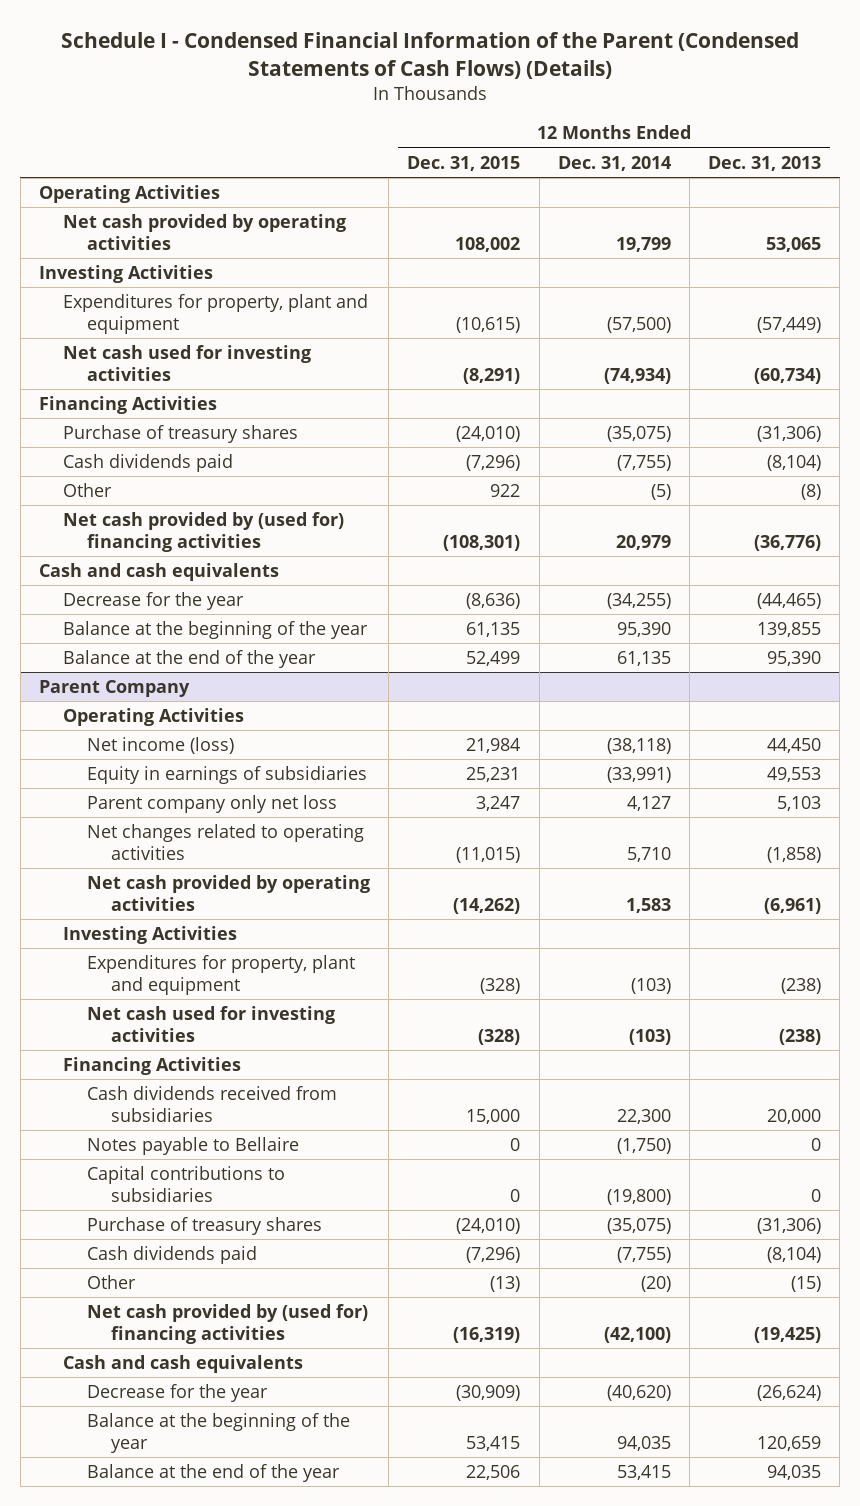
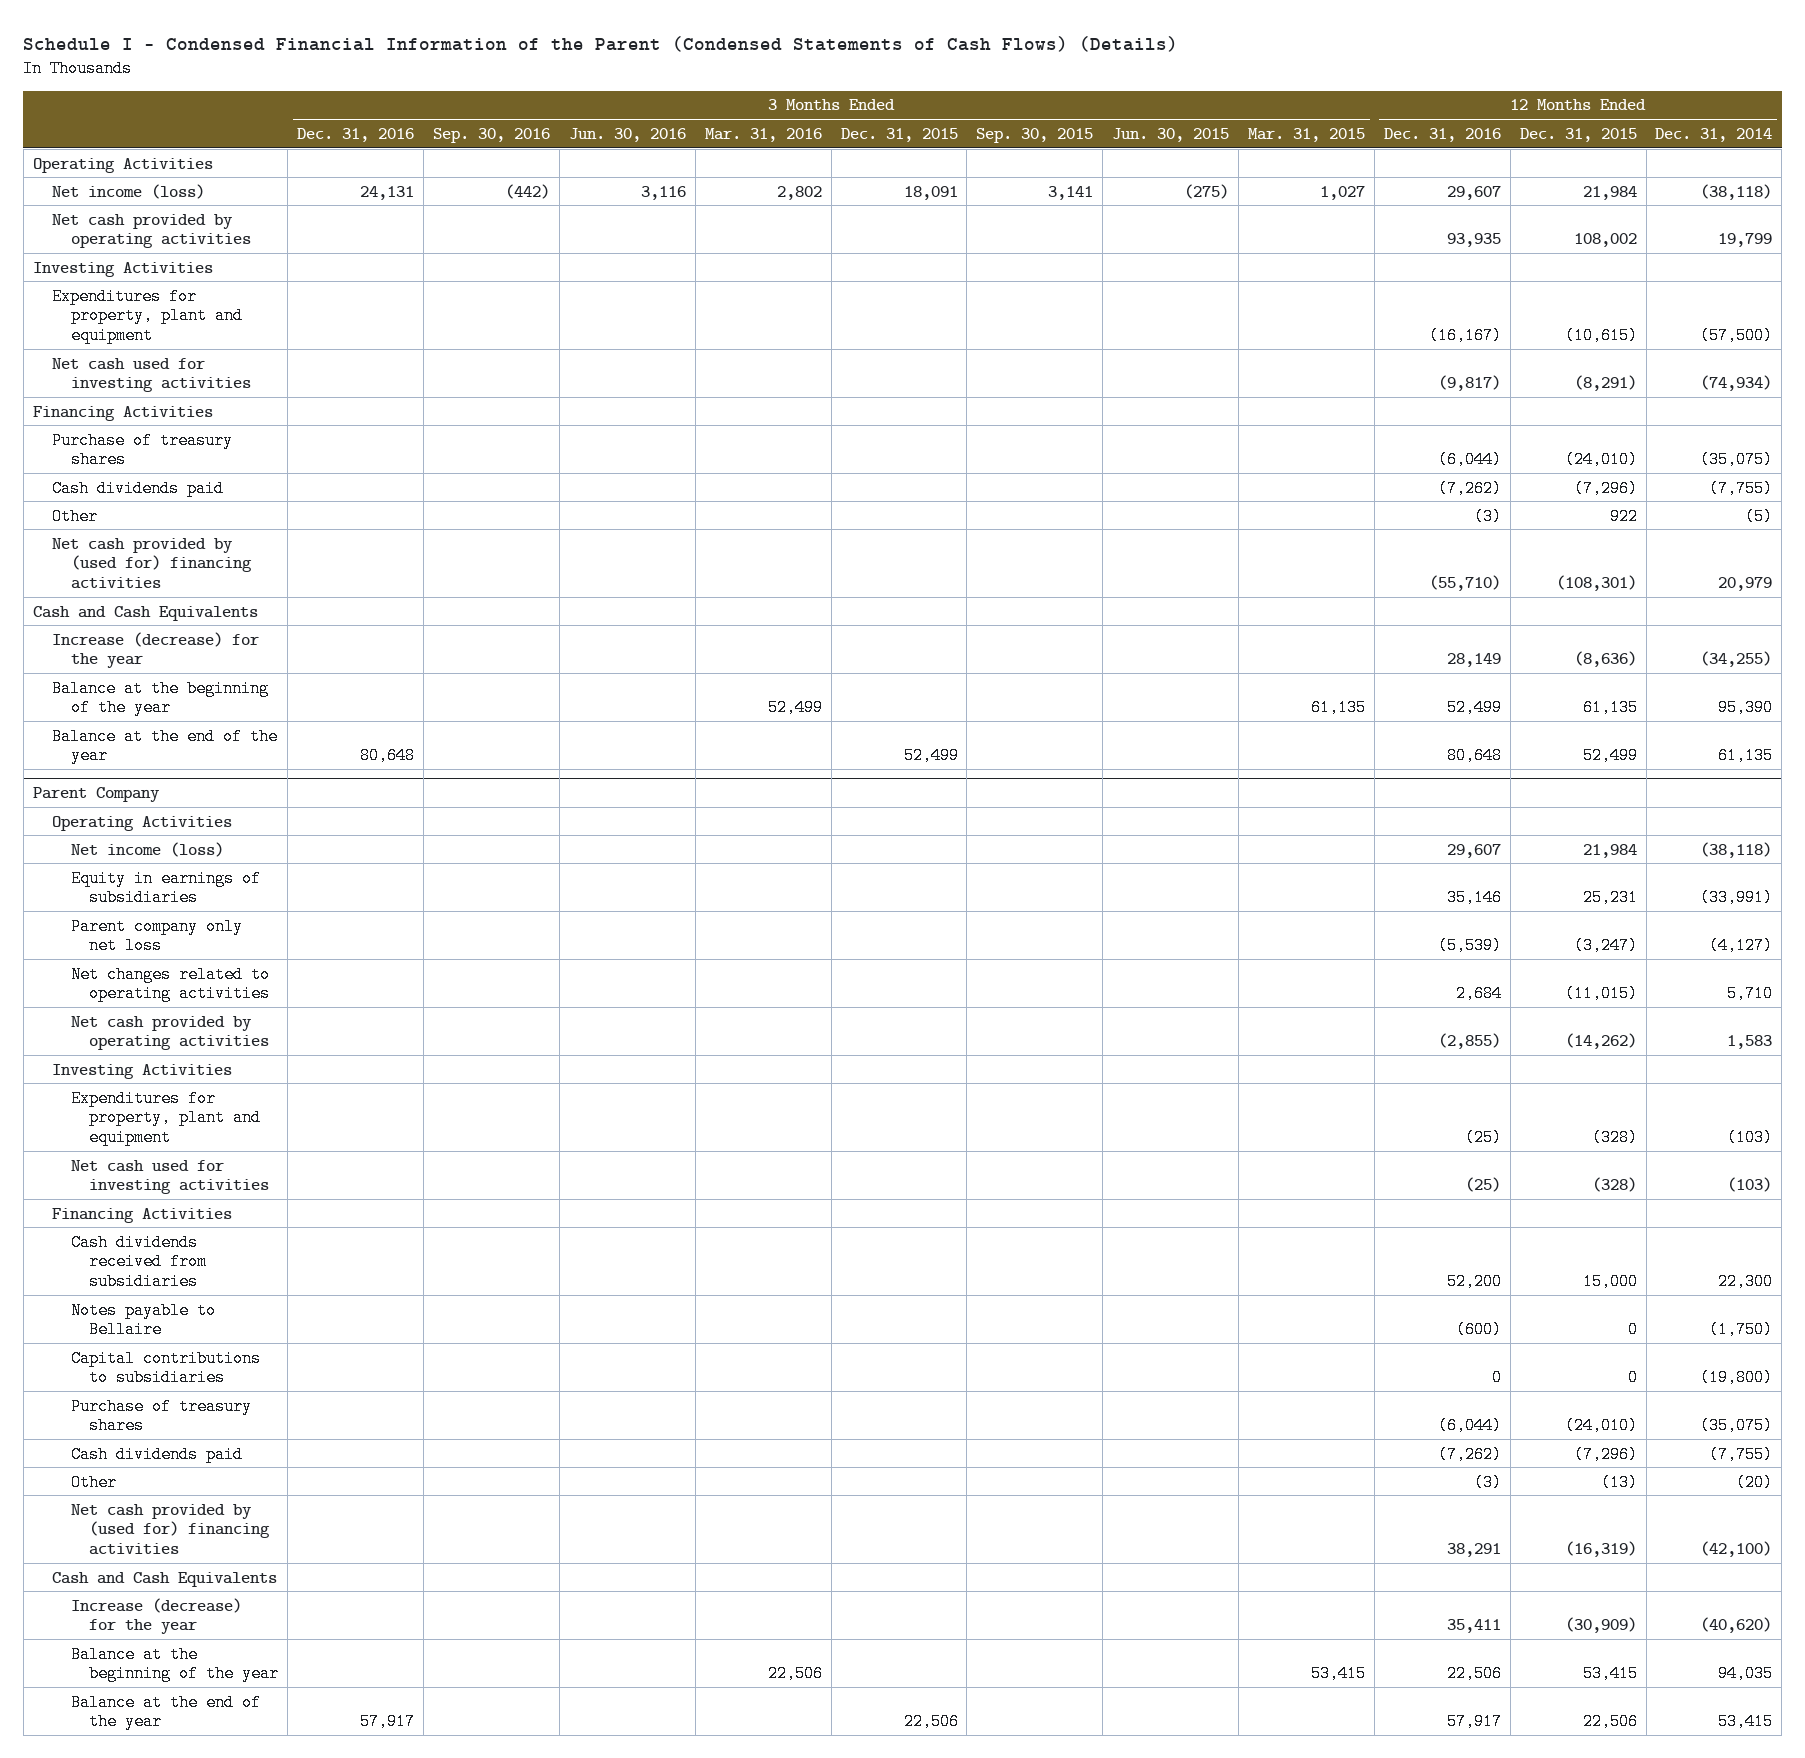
- | 12 Months Ended Dec. 31, 2015 | 12 Months Ended Dec. 31, 2014 | 12 Months Ended Dec. 31, 2013
+ | 3 Months Ended Dec. 31, 2016 | 3 Months Ended Sep. 30, 2016 | 3 Months Ended Jun. 30, 2016 | 3 Months Ended Mar. 31, 2016 | 3 Months Ended Dec. 31, 2015 | 3 Months Ended Sep. 30, 2015 | 3 Months Ended Jun. 30, 2015 | 3 Months Ended Mar. 31, 2015 | 12 Months Ended Dec. 31, 2016 | 12 Months Ended Dec. 31, 2015 | 12 Months Ended Dec. 31, 2014
+ Net income (loss) | 24,131 | (442) | 3,116 | 2,802 | 18,091 | 3,141 | (275) | 1,027 | 29,607 | 21,984 | (38,118)
- Cash and cash equivalents
- Decrease for the year | (8,636) | (34,255) | (44,465)
+ Cash and Cash Equivalents
+ Increase (decrease) for the year | | | | | | | | | 28,149 | (8,636) | (34,255)
@ Parent Company
- Parent company only net loss | 3,247 | 4,127 | 5,103
+ Parent company only net loss | | | | | | | | | (5,539) | (3,247) | (4,127)
- Cash and cash equivalents
- Decrease for the year | (30,909) | (40,620) | (26,624)
+ Cash and Cash Equivalents
+ Increase (decrease) for the year | | | | | | | | | 35,411 | (30,909) | (40,620)

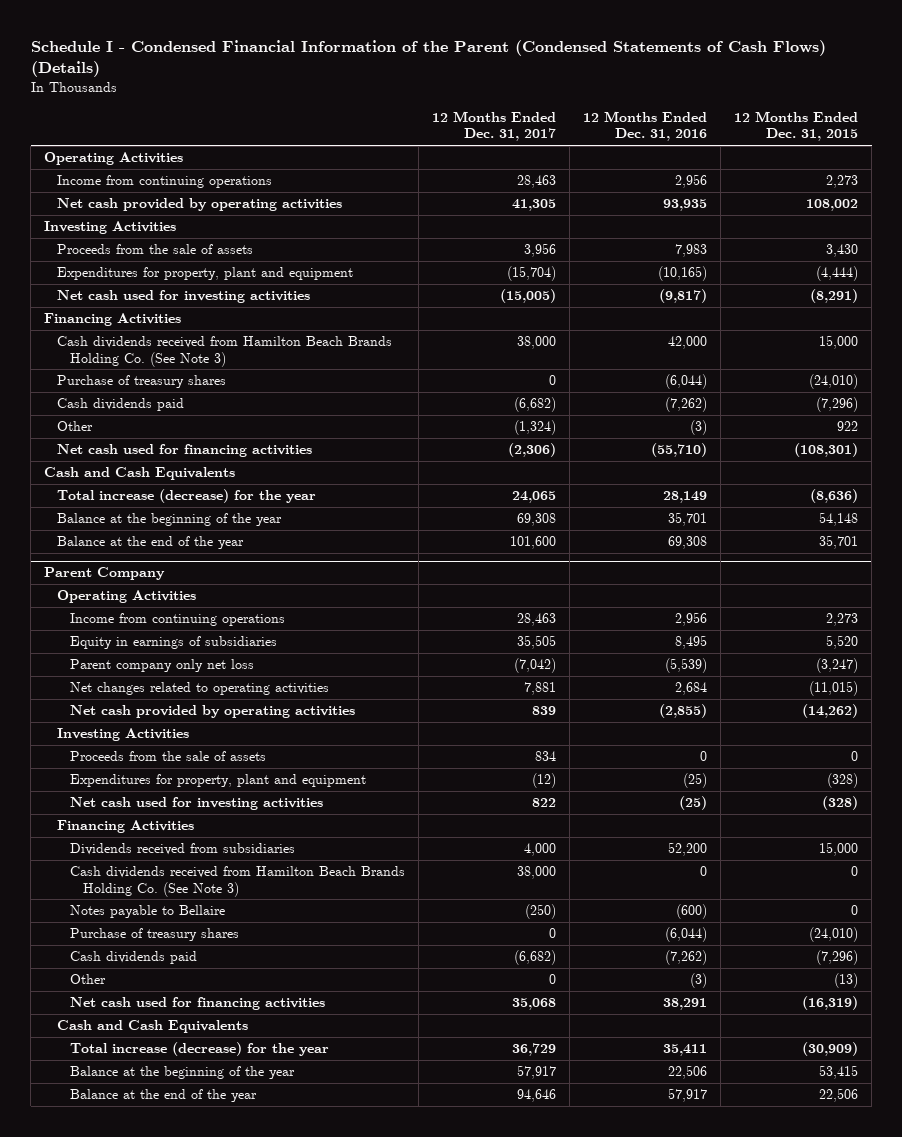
- | 3 Months Ended Dec. 31, 2016 | 3 Months Ended Sep. 30, 2016 | 3 Months Ended Jun. 30, 2016 | 3 Months Ended Mar. 31, 2016 | 3 Months Ended Dec. 31, 2015 | 3 Months Ended Sep. 30, 2015 | 3 Months Ended Jun. 30, 2015 | 3 Months Ended Mar. 31, 2015 | 12 Months Ended Dec. 31, 2016 | 12 Months Ended Dec. 31, 2015 | 12 Months Ended Dec. 31, 2014
+ | 12 Months Ended Dec. 31, 2017 | 12 Months Ended Dec. 31, 2016 | 12 Months Ended Dec. 31, 2015
- Net income (loss) | 24,131 | (442) | 3,116 | 2,802 | 18,091 | 3,141 | (275) | 1,027 | 29,607 | 21,984 | (38,118)
+ Income from continuing operations | 28,463 | 2,956 | 2,273
- Expenditures for property, plant and equipment | | | | | | | | | (16,167) | (10,615) | (57,500)
+ Proceeds from the sale of assets | 3,956 | 7,983 | 3,430
+ Expenditures for property, plant and equipment | (15,704) | (10,165) | (4,444)
+ Cash dividends received from Hamilton Beach Brands Holding Co. (See Note 3) | 38,000 | 42,000 | 15,000
- Net cash provided by (used for) financing activities | | | | | | | | | (55,710) | (108,301) | 20,979
+ Net cash used for financing activities | (2,306) | (55,710) | (108,301)
- Increase (decrease) for the year | | | | | | | | | 28,149 | (8,636) | (34,255)
- Balance at the beginning of the year | | | | 52,499 | | | | 61,135 | 52,499 | 61,135 | 95,390
- Balance at the end of the year | 80,648 | | | | 52,499 | | | | 80,648 | 52,499 | 61,135
+ Total increase (decrease) for the year | 24,065 | 28,149 | (8,636)
+ Balance at the beginning of the year | 69,308 | 35,701 | 54,148
+ Balance at the end of the year | 101,600 | 69,308 | 35,701
@ Parent Company
- Net income (loss) | | | | | | | | | 29,607 | 21,984 | (38,118)
- Equity in earnings of subsidiaries | | | | | | | | | 35,146 | 25,231 | (33,991)
+ Income from continuing operations | 28,463 | 2,956 | 2,273
+ Equity in earnings of subsidiaries | 35,505 | 8,495 | 5,520
+ Proceeds from the sale of assets | 834 | 0 | 0
- Cash dividends received from subsidiaries | | | | | | | | | 52,200 | 15,000 | 22,300
+ Dividends received from subsidiaries | 4,000 | 52,200 | 15,000
+ Cash dividends received from Hamilton Beach Brands Holding Co. (See Note 3) | 38,000 | 0 | 0
- Capital contributions to subsidiaries | | | | | | | | | 0 | 0 | (19,800)
- Net cash provided by (used for) financing activities | | | | | | | | | 38,291 | (16,319) | (42,100)
+ Net cash used for financing activities | 35,068 | 38,291 | (16,319)
- Increase (decrease) for the year | | | | | | | | | 35,411 | (30,909) | (40,620)
+ Total increase (decrease) for the year | 36,729 | 35,411 | (30,909)

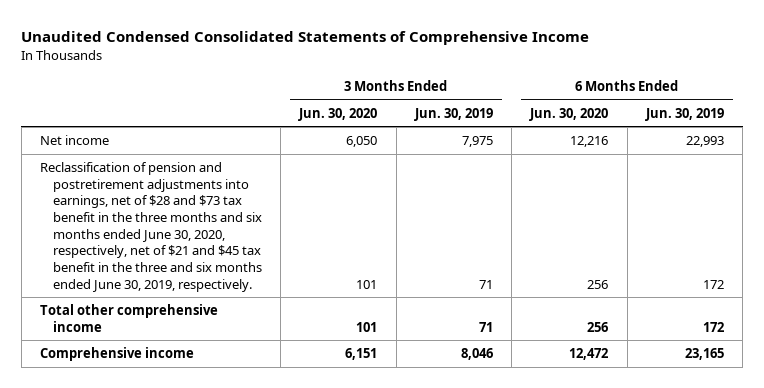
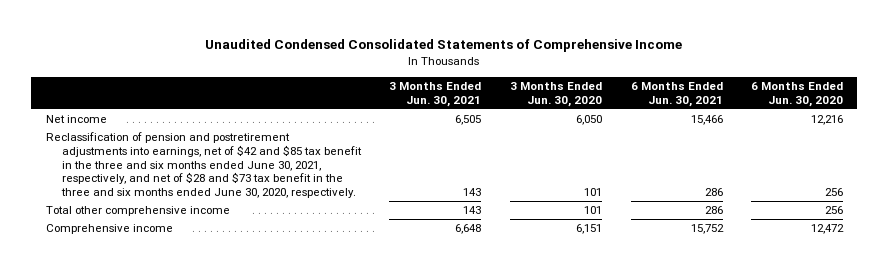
- | 3 Months Ended Jun. 30, 2020 | 3 Months Ended Jun. 30, 2019 | 6 Months Ended Jun. 30, 2020 | 6 Months Ended Jun. 30, 2019
+ | 3 Months Ended Jun. 30, 2021 | 3 Months Ended Jun. 30, 2020 | 6 Months Ended Jun. 30, 2021 | 6 Months Ended Jun. 30, 2020
- Reclassification of pension and postretirement adjustments into earnings, net of $28 and $73 tax benefit in the three months and six months ended June 30, 2020, respectively, net of $21 and $45 tax benefit in the three and six months ended June 30, 2019, respectively. | 101 | 71 | 256 | 172
+ Reclassification of pension and postretirement adjustments into earnings, net of $42 and $85 tax benefit in the three and six months ended June 30, 2021, respectively, and net of $28 and $73 tax benefit in the three and six months ended June 30, 2020, respectively. | 143 | 101 | 286 | 256

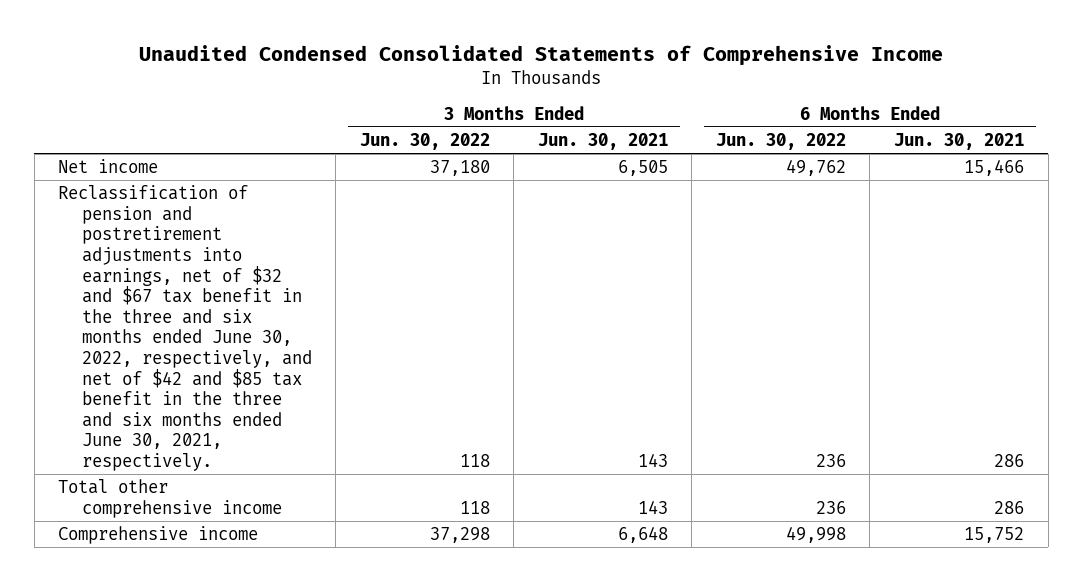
- | 3 Months Ended Jun. 30, 2021 | 3 Months Ended Jun. 30, 2020 | 6 Months Ended Jun. 30, 2021 | 6 Months Ended Jun. 30, 2020
+ | 3 Months Ended Jun. 30, 2022 | 3 Months Ended Jun. 30, 2021 | 6 Months Ended Jun. 30, 2022 | 6 Months Ended Jun. 30, 2021
- Reclassification of pension and postretirement adjustments into earnings, net of $42 and $85 tax benefit in the three and six months ended June 30, 2021, respectively, and net of $28 and $73 tax benefit in the three and six months ended June 30, 2020, respectively. | 143 | 101 | 286 | 256
+ Reclassification of pension and postretirement adjustments into earnings, net of $32 and $67 tax benefit in the three and six months ended June 30, 2022, respectively, and net of $42 and $85 tax benefit in the three and six months ended June 30, 2021, respectively. | 118 | 143 | 236 | 286

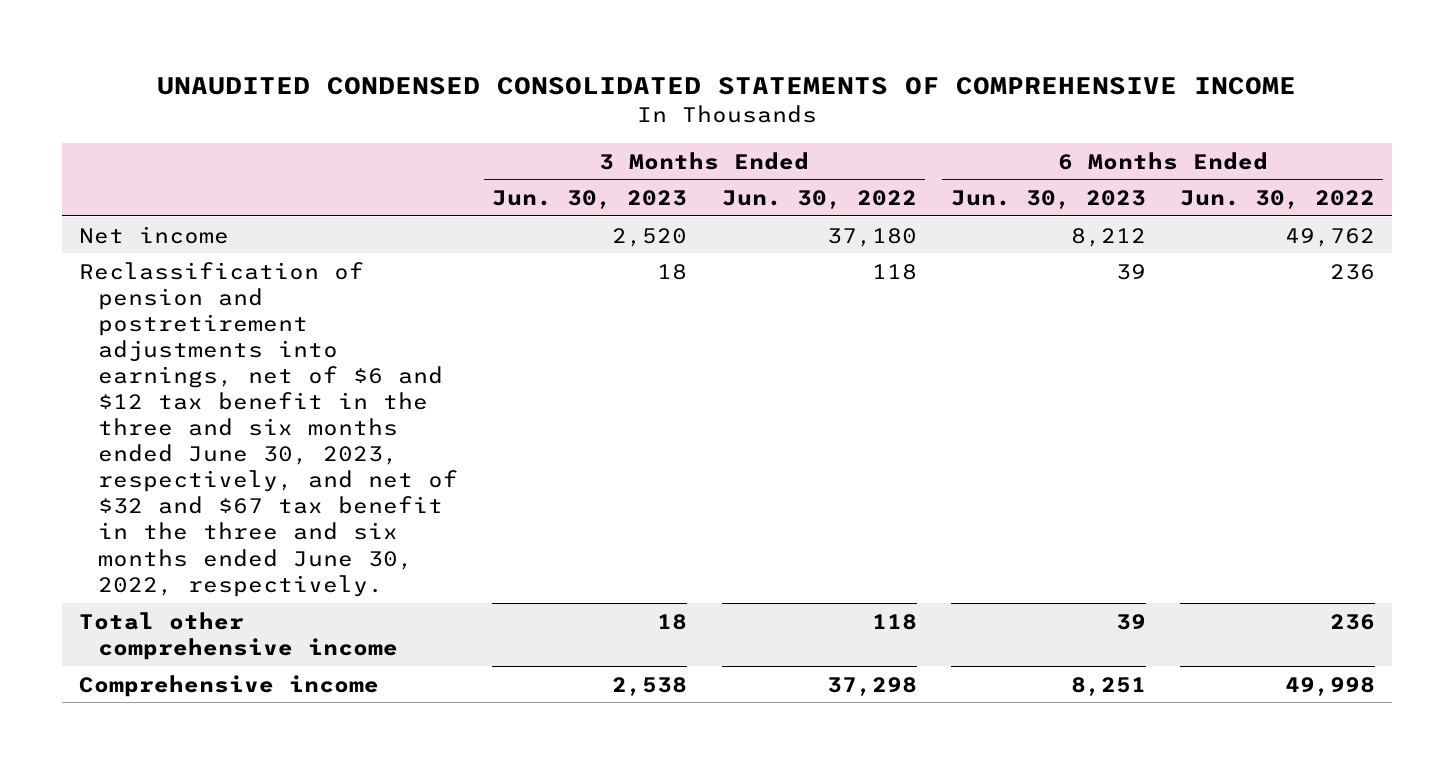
- Unaudited Condensed Consolidated Statements of Comprehensive Income
+ UNAUDITED CONDENSED CONSOLIDATED STATEMENTS OF COMPREHENSIVE INCOME
- | 3 Months Ended Jun. 30, 2022 | 3 Months Ended Jun. 30, 2021 | 6 Months Ended Jun. 30, 2022 | 6 Months Ended Jun. 30, 2021
+ | 3 Months Ended Jun. 30, 2023 | 3 Months Ended Jun. 30, 2022 | 6 Months Ended Jun. 30, 2023 | 6 Months Ended Jun. 30, 2022
- Reclassification of pension and postretirement adjustments into earnings, net of $32 and $67 tax benefit in the three and six months ended June 30, 2022, respectively, and net of $42 and $85 tax benefit in the three and six months ended June 30, 2021, respectively. | 118 | 143 | 236 | 286
+ Reclassification of pension and postretirement adjustments into earnings, net of $6 and $12 tax benefit in the three and six months ended June 30, 2023, respectively, and net of $32 and $67 tax benefit in the three and six months ended June 30, 2022, respectively. | 18 | 118 | 39 | 236

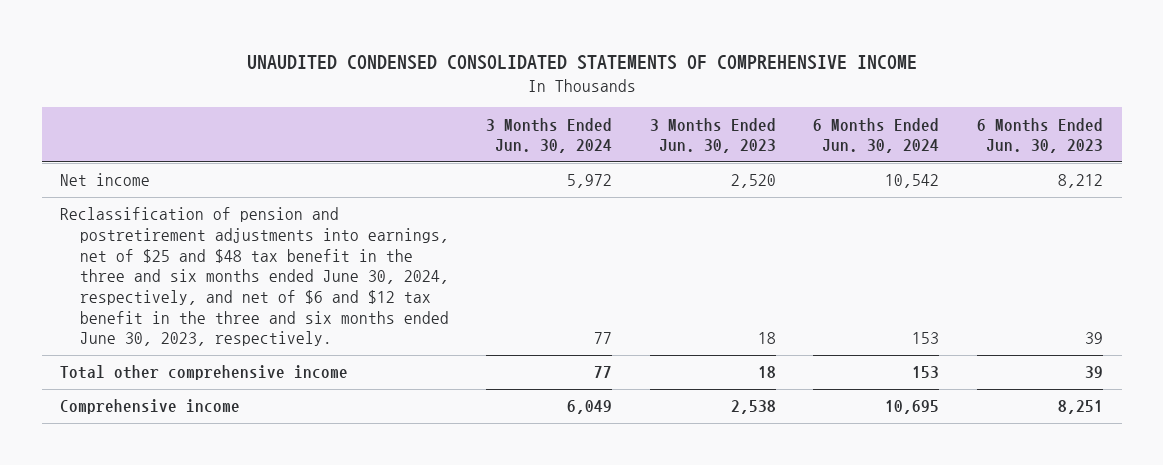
- | 3 Months Ended Jun. 30, 2023 | 3 Months Ended Jun. 30, 2022 | 6 Months Ended Jun. 30, 2023 | 6 Months Ended Jun. 30, 2022
+ | 3 Months Ended Jun. 30, 2024 | 3 Months Ended Jun. 30, 2023 | 6 Months Ended Jun. 30, 2024 | 6 Months Ended Jun. 30, 2023
- Reclassification of pension and postretirement adjustments into earnings, net of $6 and $12 tax benefit in the three and six months ended June 30, 2023, respectively, and net of $32 and $67 tax benefit in the three and six months ended June 30, 2022, respectively. | 18 | 118 | 39 | 236
+ Reclassification of pension and postretirement adjustments into earnings, net of $25 and $48 tax benefit in the three and six months ended June 30, 2024, respectively, and net of $6 and $12 tax benefit in the three and six months ended June 30, 2023, respectively. | 77 | 18 | 153 | 39

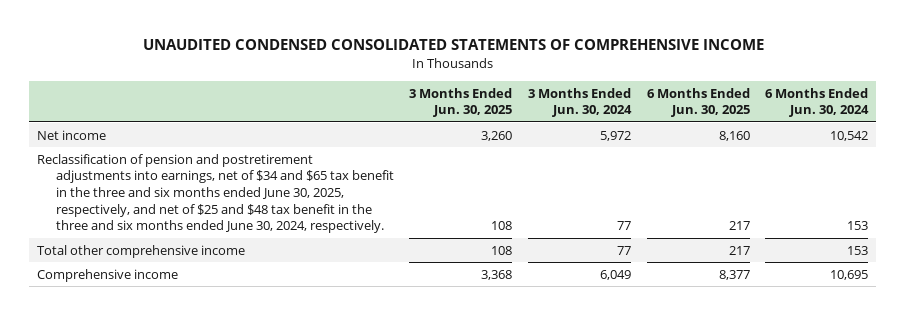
- | 3 Months Ended Jun. 30, 2024 | 3 Months Ended Jun. 30, 2023 | 6 Months Ended Jun. 30, 2024 | 6 Months Ended Jun. 30, 2023
+ | 3 Months Ended Jun. 30, 2025 | 3 Months Ended Jun. 30, 2024 | 6 Months Ended Jun. 30, 2025 | 6 Months Ended Jun. 30, 2024
- Reclassification of pension and postretirement adjustments into earnings, net of $25 and $48 tax benefit in the three and six months ended June 30, 2024, respectively, and net of $6 and $12 tax benefit in the three and six months ended June 30, 2023, respectively. | 77 | 18 | 153 | 39
+ Reclassification of pension and postretirement adjustments into earnings, net of $34 and $65 tax benefit in the three and six months ended June 30, 2025, respectively, and net of $25 and $48 tax benefit in the three and six months ended June 30, 2024, respectively. | 108 | 77 | 217 | 153

